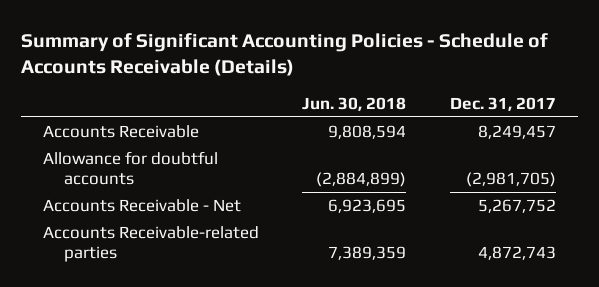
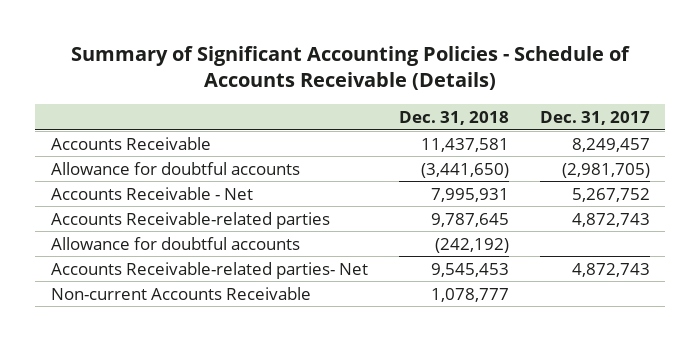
- | Jun. 30, 2018 | Dec. 31, 2017
+ | Dec. 31, 2018 | Dec. 31, 2017
+ Allowance for doubtful accounts | (242,192) |
+ Accounts Receivable-related parties- Net | 9,545,453 | 4,872,743
+ Non-current Accounts Receivable | 1,078,777 |

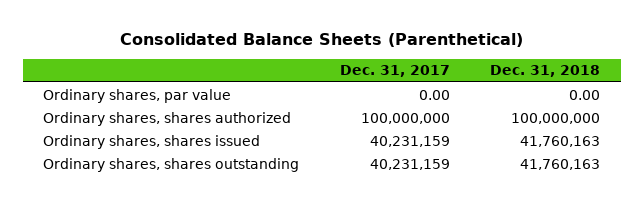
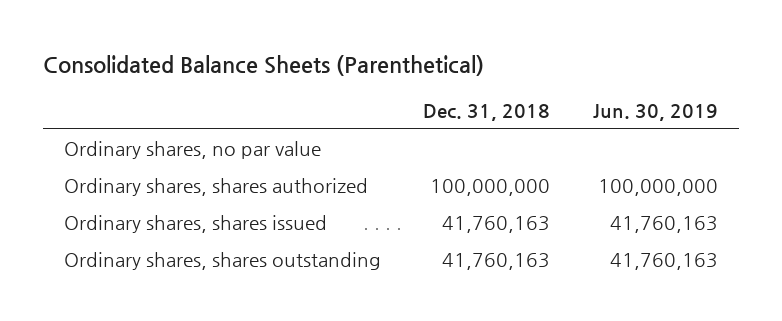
- | Dec. 31, 2017 | Dec. 31, 2018
+ | Dec. 31, 2018 | Jun. 30, 2019
- Ordinary shares, par value | 0.00 | 0.00
+ Ordinary shares, no par value

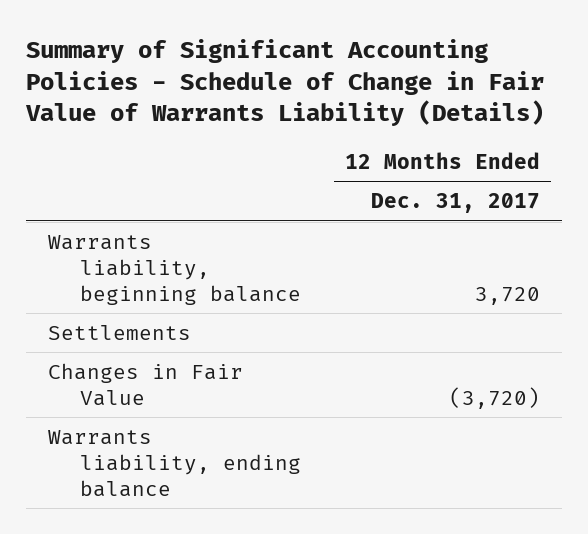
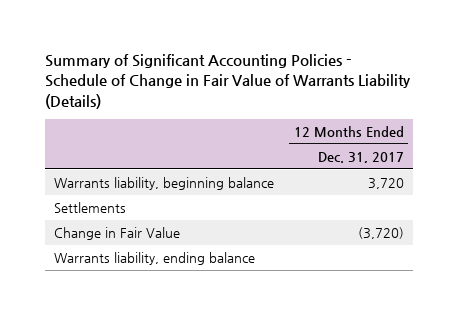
- Changes in Fair Value | (3,720)
+ Change in Fair Value | (3,720)

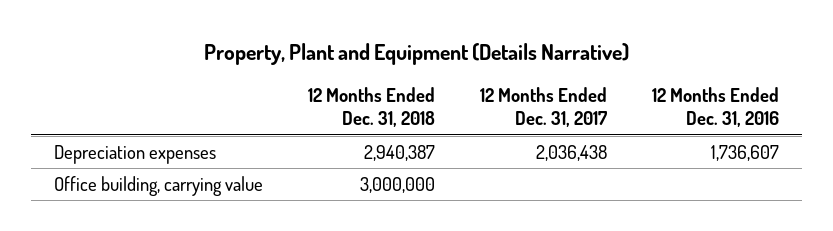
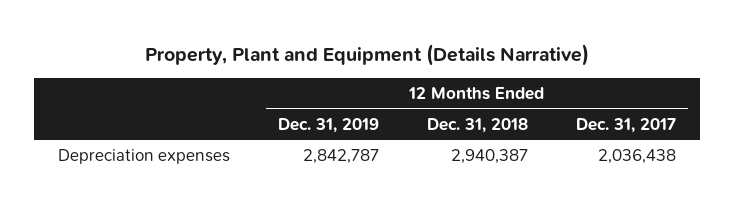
- | 12 Months Ended Dec. 31, 2018 | 12 Months Ended Dec. 31, 2017 | 12 Months Ended Dec. 31, 2016
+ | 12 Months Ended Dec. 31, 2019 | 12 Months Ended Dec. 31, 2018 | 12 Months Ended Dec. 31, 2017
- Office building, carrying value | 3,000,000 | |

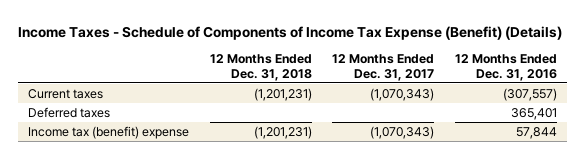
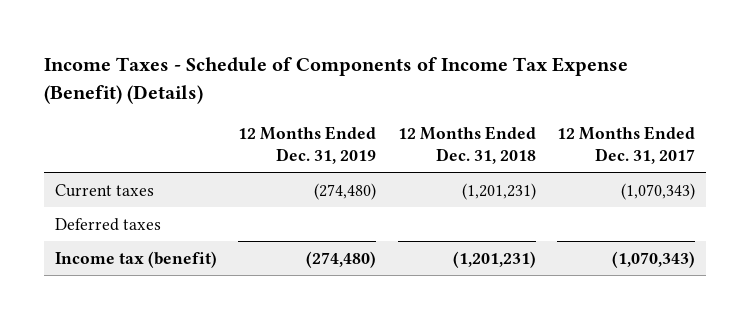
- | 12 Months Ended Dec. 31, 2018 | 12 Months Ended Dec. 31, 2017 | 12 Months Ended Dec. 31, 2016
+ | 12 Months Ended Dec. 31, 2019 | 12 Months Ended Dec. 31, 2018 | 12 Months Ended Dec. 31, 2017
- Income tax (benefit) expense | (1,201,231) | (1,070,343) | 57,844
+ Income tax (benefit) | (274,480) | (1,201,231) | (1,070,343)

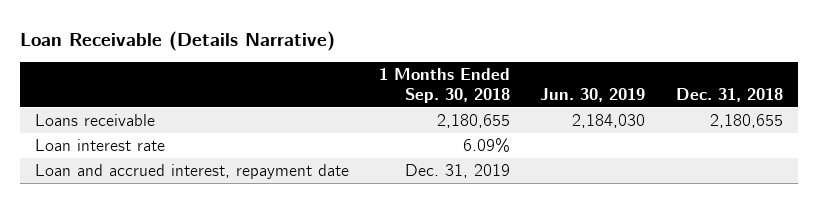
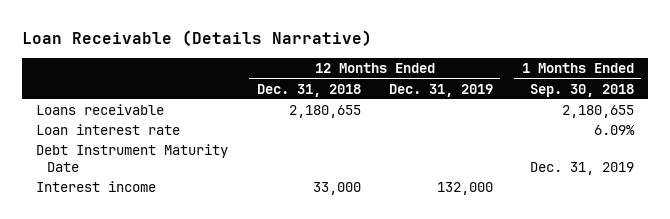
- | 1 Months Ended Sep. 30, 2018 | Jun. 30, 2019 | Dec. 31, 2018
+ | 12 Months Ended Dec. 31, 2018 | 12 Months Ended Dec. 31, 2019 | 1 Months Ended Sep. 30, 2018
- Loan and accrued interest, repayment date | Dec. 31, 2019 | |
+ Debt Instrument Maturity Date | | | Dec. 31, 2019
+ Interest income | 33,000 | 132,000 |

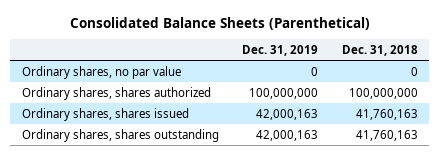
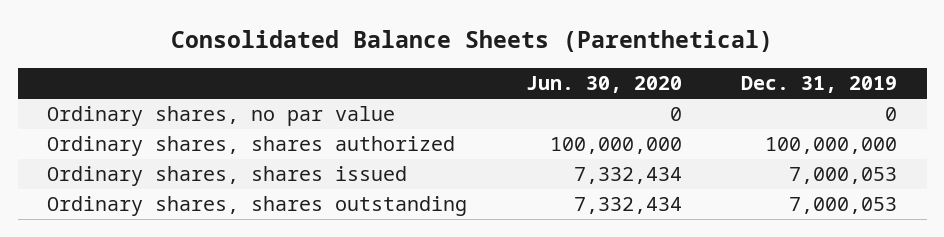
- | Dec. 31, 2019 | Dec. 31, 2018
+ | Jun. 30, 2020 | Dec. 31, 2019
- Ordinary shares, shares issued | 42,000,163 | 41,760,163
- Ordinary shares, shares outstanding | 42,000,163 | 41,760,163
+ Ordinary shares, shares issued | 7,332,434 | 7,000,053
+ Ordinary shares, shares outstanding | 7,332,434 | 7,000,053

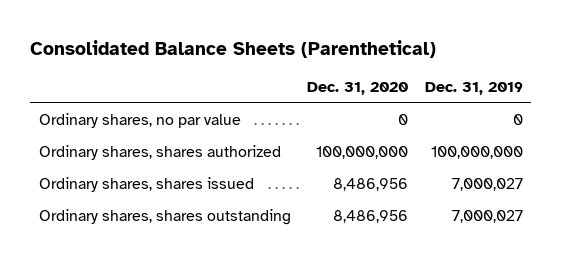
- | Jun. 30, 2020 | Dec. 31, 2019
+ | Dec. 31, 2020 | Dec. 31, 2019
- Ordinary shares, shares issued | 7,332,434 | 7,000,053
- Ordinary shares, shares outstanding | 7,332,434 | 7,000,053
+ Ordinary shares, shares issued | 8,486,956 | 7,000,027
+ Ordinary shares, shares outstanding | 8,486,956 | 7,000,027

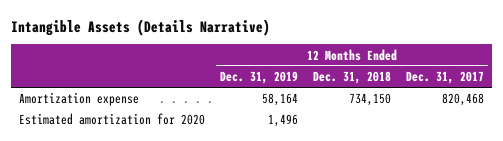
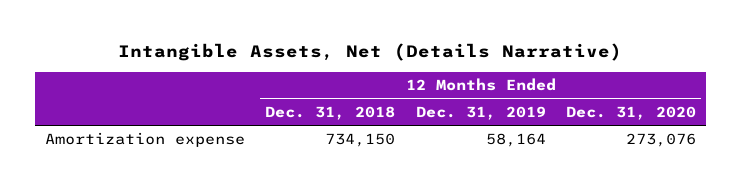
- Intangible Assets (Details Narrative)
+ Intangible Assets, Net (Details Narrative)
- | 12 Months Ended Dec. 31, 2019 | 12 Months Ended Dec. 31, 2018 | 12 Months Ended Dec. 31, 2017
+ | 12 Months Ended Dec. 31, 2018 | 12 Months Ended Dec. 31, 2019 | 12 Months Ended Dec. 31, 2020
- Estimated amortization for 2020 | 1,496 | |

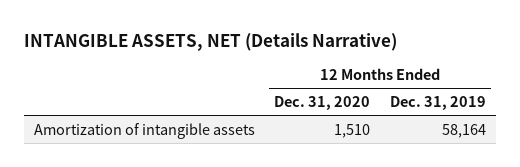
- Intangible Assets, Net (Details Narrative)
+ INTANGIBLE ASSETS, NET (Details Narrative)
- | 12 Months Ended Dec. 31, 2018 | 12 Months Ended Dec. 31, 2019 | 12 Months Ended Dec. 31, 2020
+ | 12 Months Ended Dec. 31, 2020 | 12 Months Ended Dec. 31, 2019
- Amortization expense | 734,150 | 58,164 | 273,076
+ Amortization of intangible assets | 1,510 | 58,164

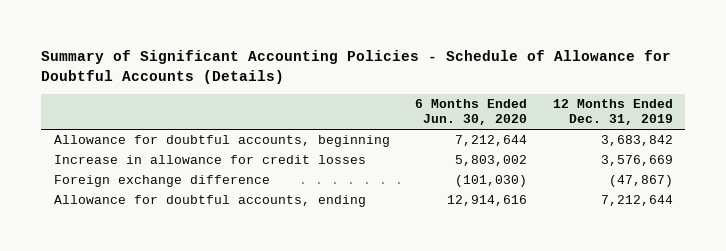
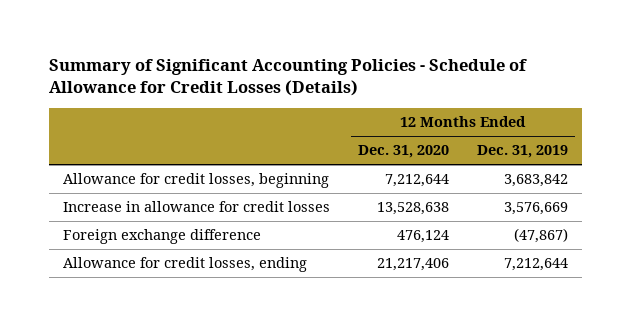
- Summary of Significant Accounting Policies - Schedule of Allowance for Doubtful Accounts (Details)
+ Summary of Significant Accounting Policies - Schedule of Allowance for Credit Losses (Details)
- | 6 Months Ended Jun. 30, 2020 | 12 Months Ended Dec. 31, 2019
+ | 12 Months Ended Dec. 31, 2020 | 12 Months Ended Dec. 31, 2019
- Allowance for doubtful accounts, beginning | 7,212,644 | 3,683,842
+ Allowance for credit losses, beginning | 7,212,644 | 3,683,842
- Allowance for doubtful accounts, ending | 12,914,616 | 7,212,644
+ Allowance for credit losses, ending | 21,217,406 | 7,212,644

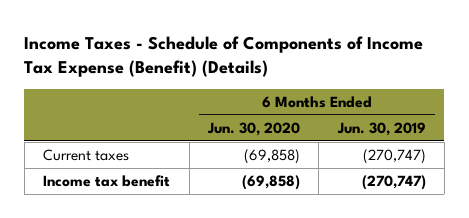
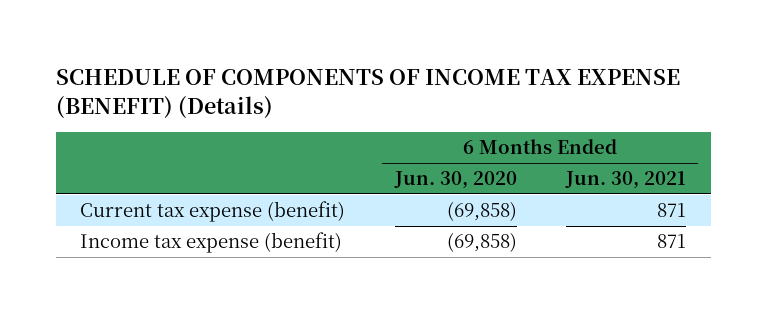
- Income Taxes - Schedule of Components of Income Tax Expense (Benefit) (Details)
+ SCHEDULE OF COMPONENTS OF INCOME TAX EXPENSE (BENEFIT) (Details)
- | 6 Months Ended Jun. 30, 2020 | 6 Months Ended Jun. 30, 2019
+ | 6 Months Ended Jun. 30, 2020 | 6 Months Ended Jun. 30, 2021
- Current taxes | (69,858) | (270,747)
- Income tax benefit | (69,858) | (270,747)
+ Current tax expense (benefit) | (69,858) | 871
+ Income tax expense (benefit) | (69,858) | 871

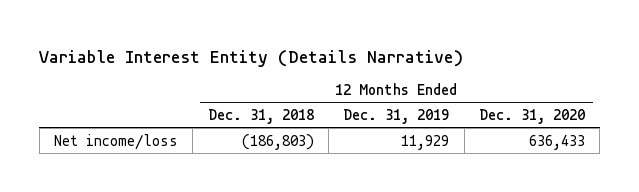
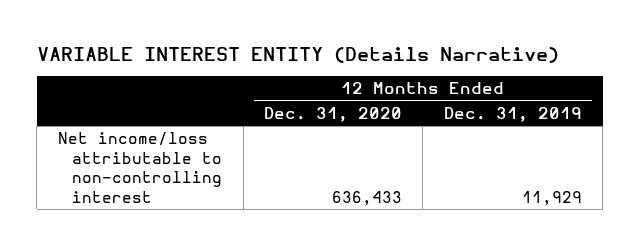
- Variable Interest Entity (Details Narrative)
+ VARIABLE INTEREST ENTITY (Details Narrative)
- | 12 Months Ended Dec. 31, 2018 | 12 Months Ended Dec. 31, 2019 | 12 Months Ended Dec. 31, 2020
+ | 12 Months Ended Dec. 31, 2020 | 12 Months Ended Dec. 31, 2019
- Net income/loss | (186,803) | 11,929 | 636,433
+ Net income/loss attributable to non-controlling interest | 636,433 | 11,929

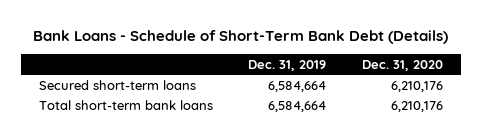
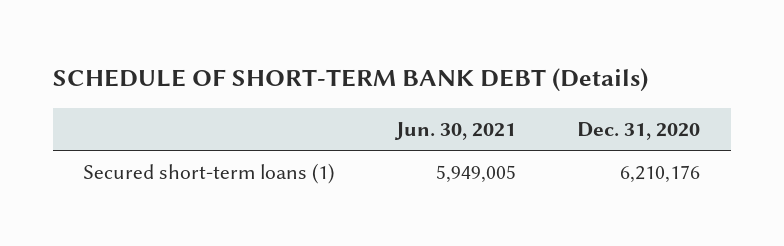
- Bank Loans - Schedule of Short-Term Bank Debt (Details)
+ SCHEDULE OF SHORT-TERM BANK DEBT (Details)
- | Dec. 31, 2019 | Dec. 31, 2020
+ | Jun. 30, 2021 | Dec. 31, 2020
- Secured short-term loans | 6,584,664 | 6,210,176
- Total short-term bank loans | 6,584,664 | 6,210,176
+ Secured short-term loans (1) | 5,949,005 | 6,210,176

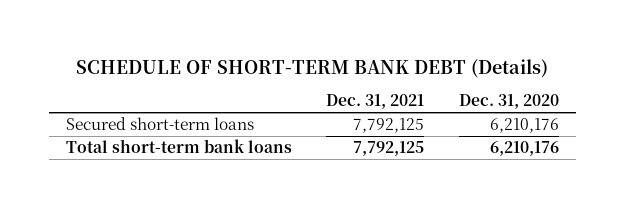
- | Jun. 30, 2021 | Dec. 31, 2020
+ | Dec. 31, 2021 | Dec. 31, 2020
- Secured short-term loans (1) | 5,949,005 | 6,210,176
+ Secured short-term loans | 7,792,125 | 6,210,176
+ Total short-term bank loans | 7,792,125 | 6,210,176

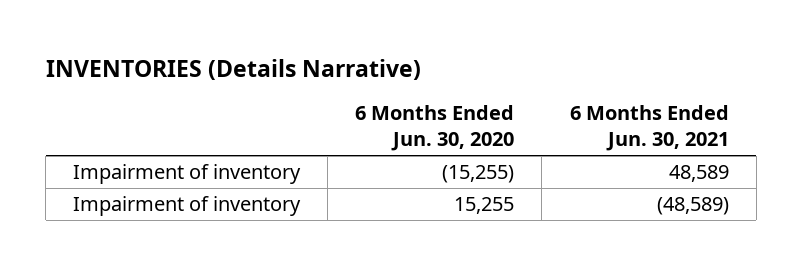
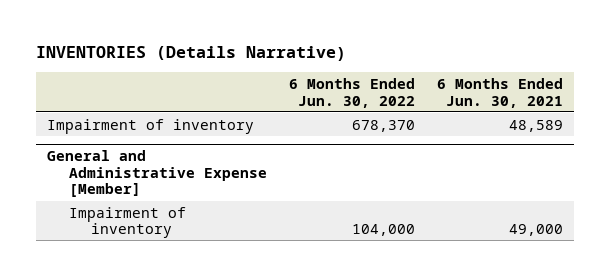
- | 6 Months Ended Jun. 30, 2020 | 6 Months Ended Jun. 30, 2021
+ | 6 Months Ended Jun. 30, 2022 | 6 Months Ended Jun. 30, 2021
- Impairment of inventory | 15,255 | (48,589)
+ General and Administrative Expense [Member]
+ Impairment of inventory | 104,000 | 49,000

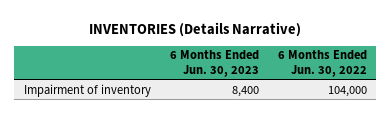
- | 6 Months Ended Jun. 30, 2022 | 6 Months Ended Jun. 30, 2021
+ | 6 Months Ended Jun. 30, 2023 | 6 Months Ended Jun. 30, 2022
- Impairment of inventory | 678,370 | 48,589
- General and Administrative Expense [Member]

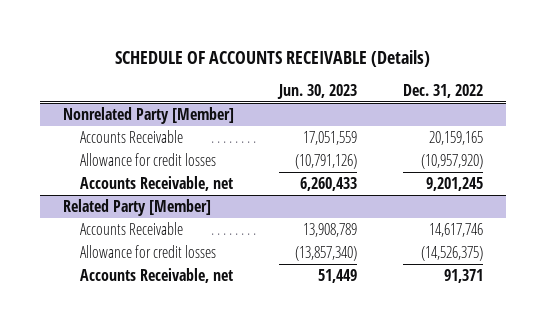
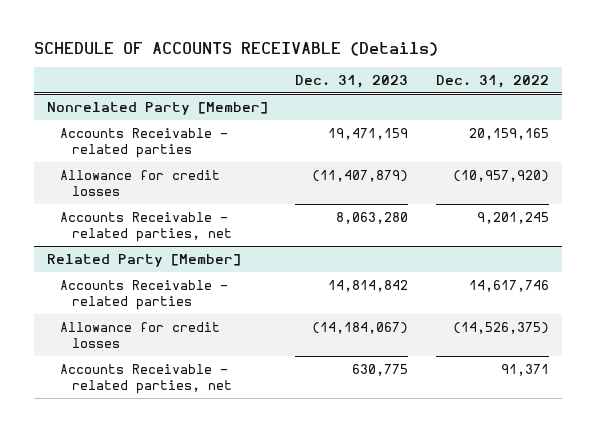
- | Jun. 30, 2023 | Dec. 31, 2022
+ | Dec. 31, 2023 | Dec. 31, 2022
@ Nonrelated Party [Member]
- Accounts Receivable | 17,051,559 | 20,159,165
+ Accounts Receivable - related parties | 19,471,159 | 20,159,165
- Accounts Receivable, net | 6,260,433 | 9,201,245
+ Accounts Receivable - related parties, net | 8,063,280 | 9,201,245
@ Related Party [Member]
- Accounts Receivable | 13,908,789 | 14,617,746
+ Accounts Receivable - related parties | 14,814,842 | 14,617,746
- Accounts Receivable, net | 51,449 | 91,371
+ Accounts Receivable - related parties, net | 630,775 | 91,371

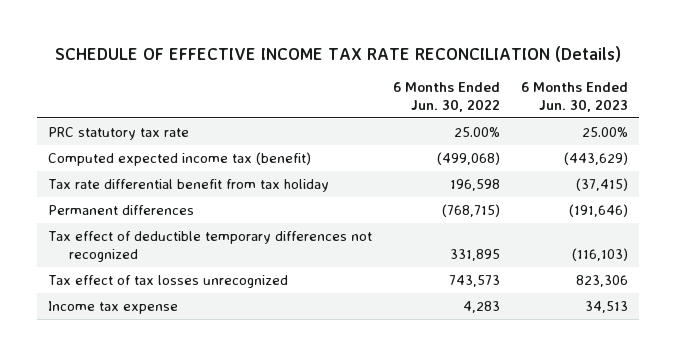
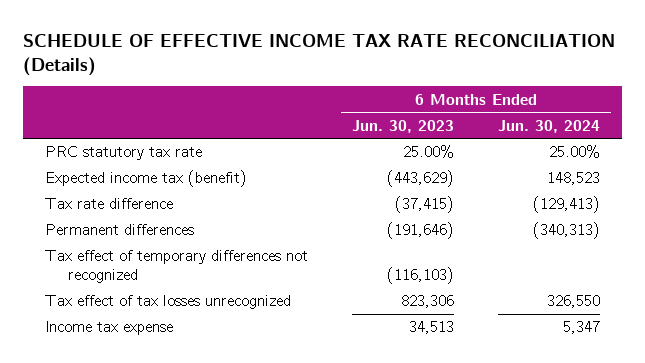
- | 6 Months Ended Jun. 30, 2022 | 6 Months Ended Jun. 30, 2023
+ | 6 Months Ended Jun. 30, 2023 | 6 Months Ended Jun. 30, 2024
- Computed expected income tax (benefit) | (499,068) | (443,629)
- Tax rate differential benefit from tax holiday | 196,598 | (37,415)
+ Expected income tax (benefit) | (443,629) | 148,523
+ Tax rate difference | (37,415) | (129,413)
- Tax effect of deductible temporary differences not recognized | 331,895 | (116,103)
+ Tax effect of temporary differences not recognized | (116,103) |

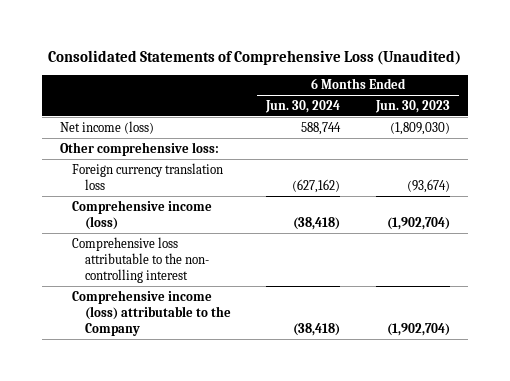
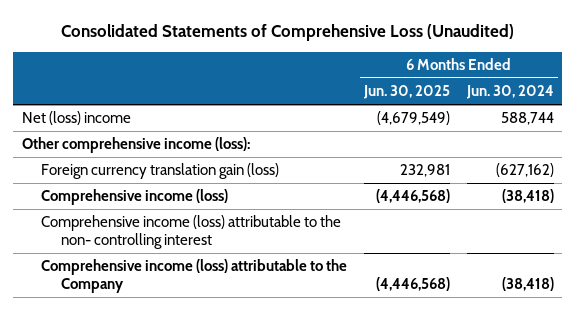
- | 6 Months Ended Jun. 30, 2024 | 6 Months Ended Jun. 30, 2023
+ | 6 Months Ended Jun. 30, 2025 | 6 Months Ended Jun. 30, 2024
- Net income (loss) | 588,744 | (1,809,030)
- Other comprehensive loss:
- Foreign currency translation loss | (627,162) | (93,674)
+ Net (loss) income | (4,679,549) | 588,744
+ Other comprehensive income (loss):
+ Foreign currency translation gain (loss) | 232,981 | (627,162)
- Comprehensive loss attributable to the non- controlling interest
+ Comprehensive income (loss) attributable to the non- controlling interest

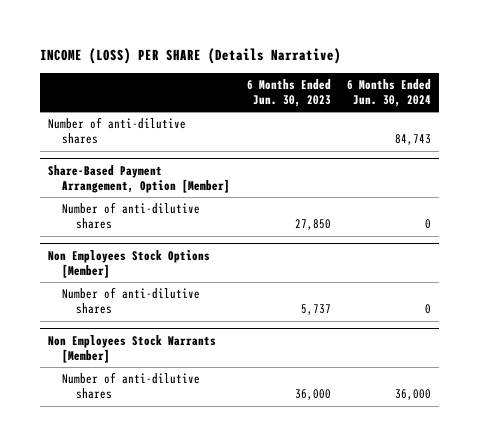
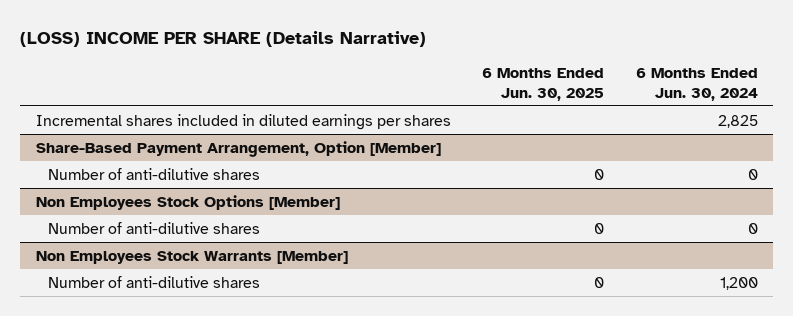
- INCOME (LOSS) PER SHARE (Details Narrative)
+ (LOSS) INCOME PER SHARE (Details Narrative)
- | 6 Months Ended Jun. 30, 2023 | 6 Months Ended Jun. 30, 2024
+ | 6 Months Ended Jun. 30, 2025 | 6 Months Ended Jun. 30, 2024
- Number of anti-dilutive shares | | 84,743
+ Incremental shares included in diluted earnings per shares | | 2,825
@ Non Employees Stock Warrants [Member]
- Number of anti-dilutive shares | 36,000 | 36,000
+ Number of anti-dilutive shares | 0 | 1,200

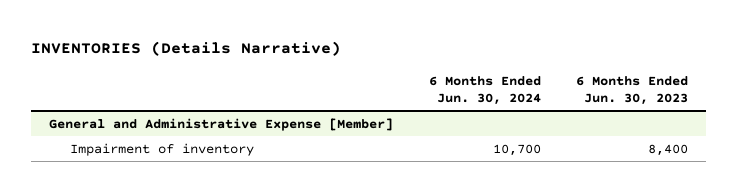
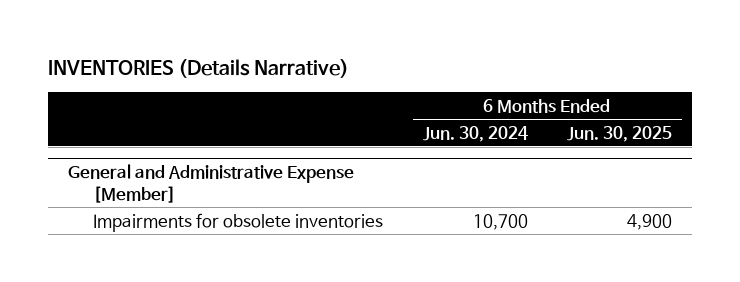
- | 6 Months Ended Jun. 30, 2024 | 6 Months Ended Jun. 30, 2023
+ | 6 Months Ended Jun. 30, 2024 | 6 Months Ended Jun. 30, 2025
@ General and Administrative Expense [Member]
- Impairment of inventory | 10,700 | 8,400
+ Impairments for obsolete inventories | 10,700 | 4,900

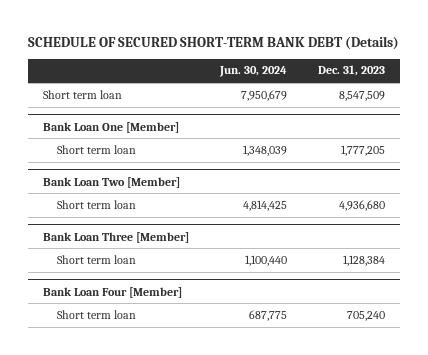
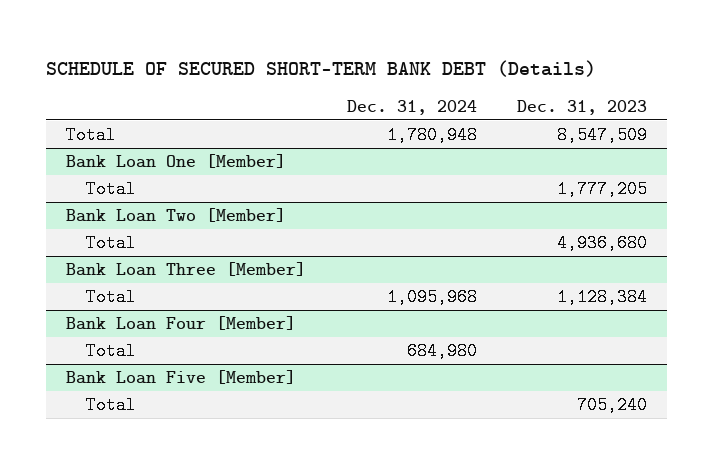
- | Jun. 30, 2024 | Dec. 31, 2023
+ | Dec. 31, 2024 | Dec. 31, 2023
- Short term loan | 7,950,679 | 8,547,509
+ Total | 1,780,948 | 8,547,509
@ Bank Loan One [Member]
- Short term loan | 1,348,039 | 1,777,205
+ Total | | 1,777,205
@ Bank Loan Two [Member]
- Short term loan | 4,814,425 | 4,936,680
+ Total | | 4,936,680
@ Bank Loan Three [Member]
- Short term loan | 1,100,440 | 1,128,384
+ Total | 1,095,968 | 1,128,384
@ Bank Loan Four [Member]
- Short term loan | 687,775 | 705,240
+ Total | 684,980 |
+ Bank Loan Five [Member]
+ Total | | 705,240

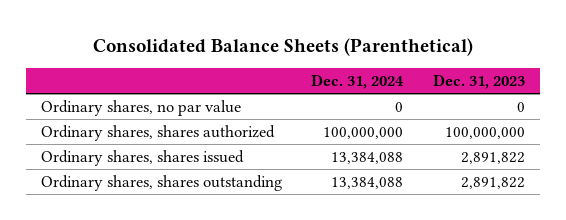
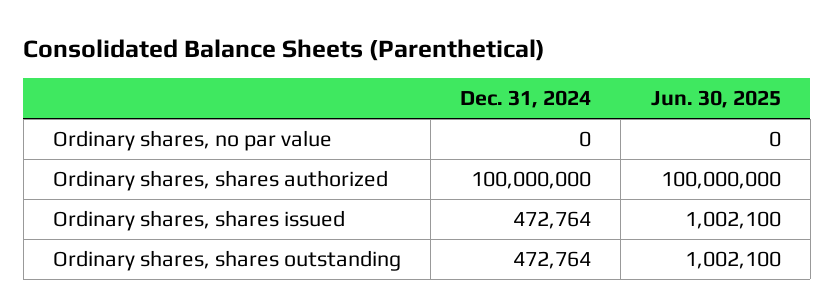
- | Dec. 31, 2024 | Dec. 31, 2023
+ | Dec. 31, 2024 | Jun. 30, 2025
- Ordinary shares, shares issued | 13,384,088 | 2,891,822
- Ordinary shares, shares outstanding | 13,384,088 | 2,891,822
+ Ordinary shares, shares issued | 472,764 | 1,002,100
+ Ordinary shares, shares outstanding | 472,764 | 1,002,100

